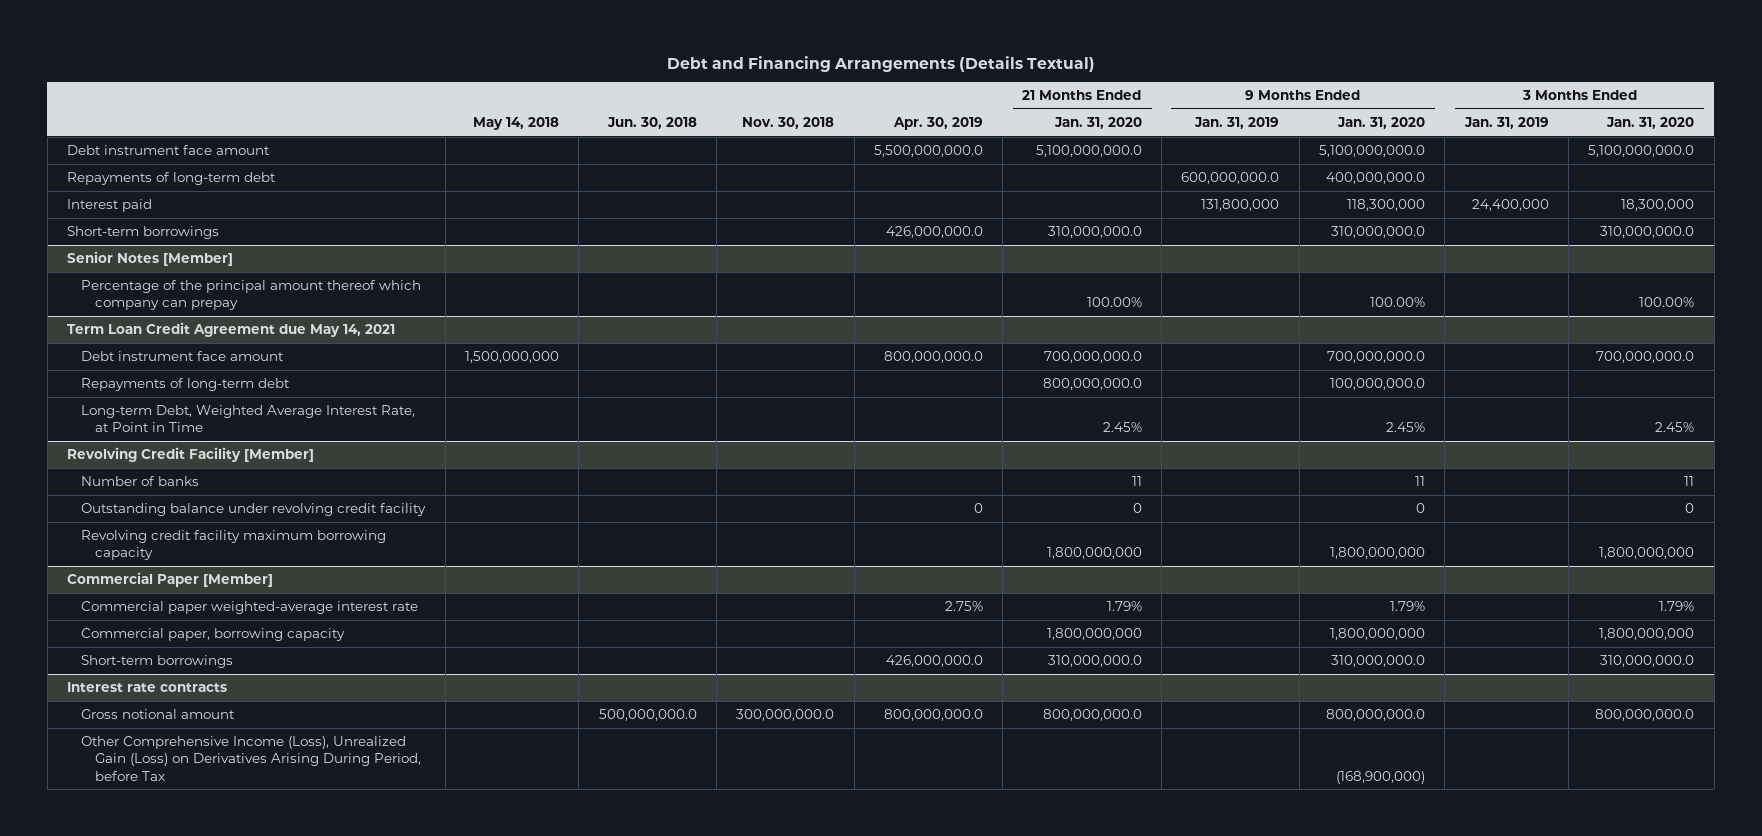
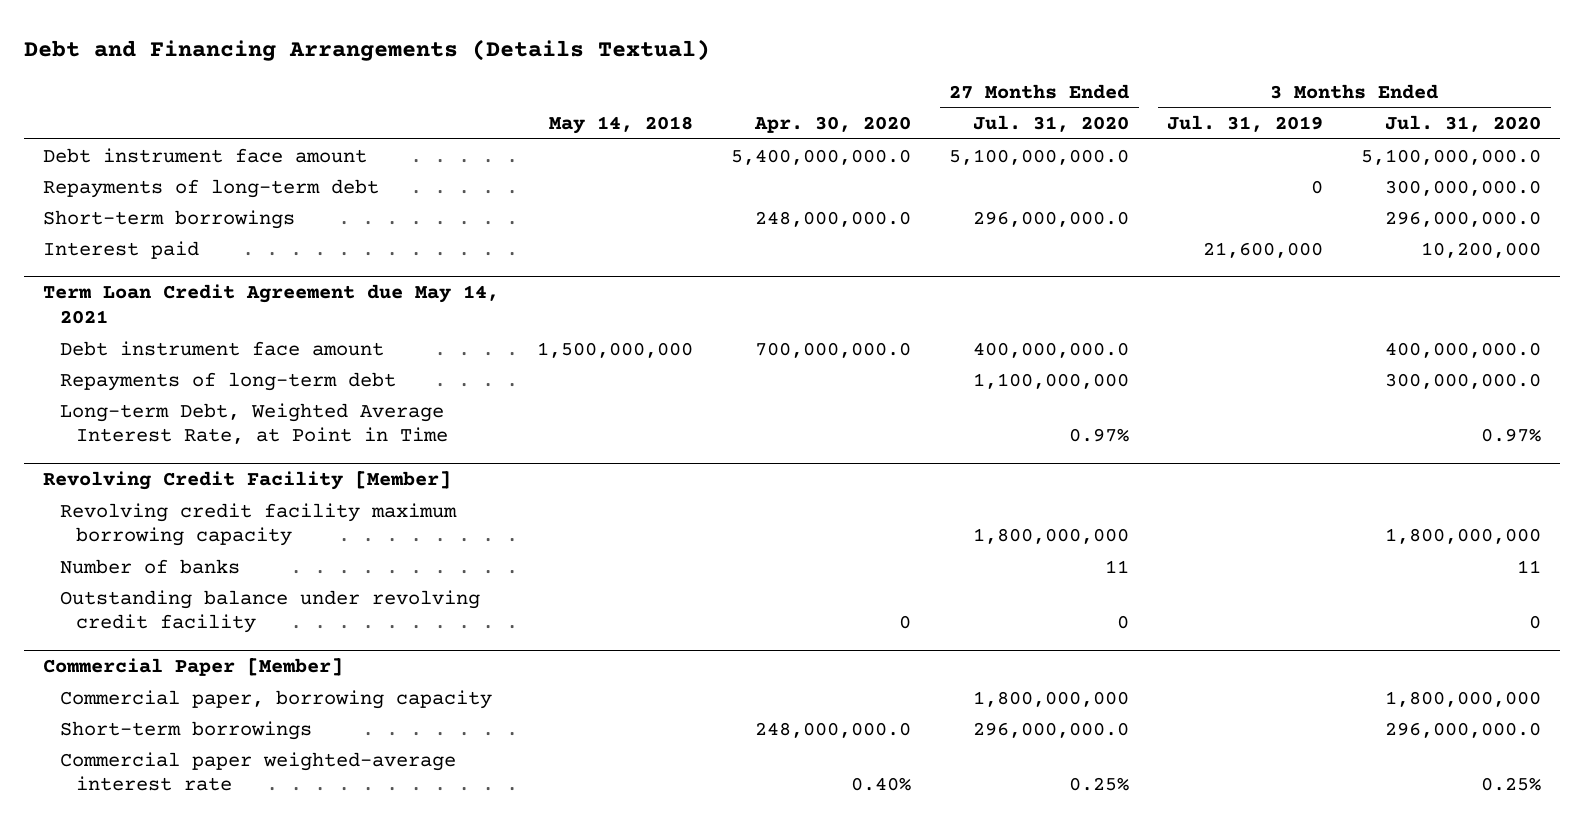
- | May 14, 2018 | Jun. 30, 2018 | Nov. 30, 2018 | Apr. 30, 2019 | 21 Months Ended Jan. 31, 2020 | 9 Months Ended Jan. 31, 2019 | 9 Months Ended Jan. 31, 2020 | 3 Months Ended Jan. 31, 2019 | 3 Months Ended Jan. 31, 2020
+ | May 14, 2018 | Apr. 30, 2020 | 27 Months Ended Jul. 31, 2020 | 3 Months Ended Jul. 31, 2019 | 3 Months Ended Jul. 31, 2020
- Senior Notes [Member]
- Percentage of the principal amount thereof which company can prepay | | | | | 100.00% | | 100.00% | | 100.00%
moved down: Interest paid | | | | 21,600,000 | 10,200,000
@ Revolving Credit Facility [Member]
moved up: Revolving credit facility maximum borrowing capacity | | | 1,800,000,000 | | 1,800,000,000
- Interest rate contracts
- Gross notional amount | | 500,000,000.0 | 300,000,000.0 | 800,000,000.0 | 800,000,000.0 | | 800,000,000.0 | | 800,000,000.0
- Other Comprehensive Income (Loss), Unrealized Gain (Loss) on Derivatives Arising During Period, before Tax | | | | | | | (168,900,000) | |
@ Commercial Paper [Member]
moved down: Commercial paper weighted-average interest rate | | 0.40% | 0.25% | | 0.25%

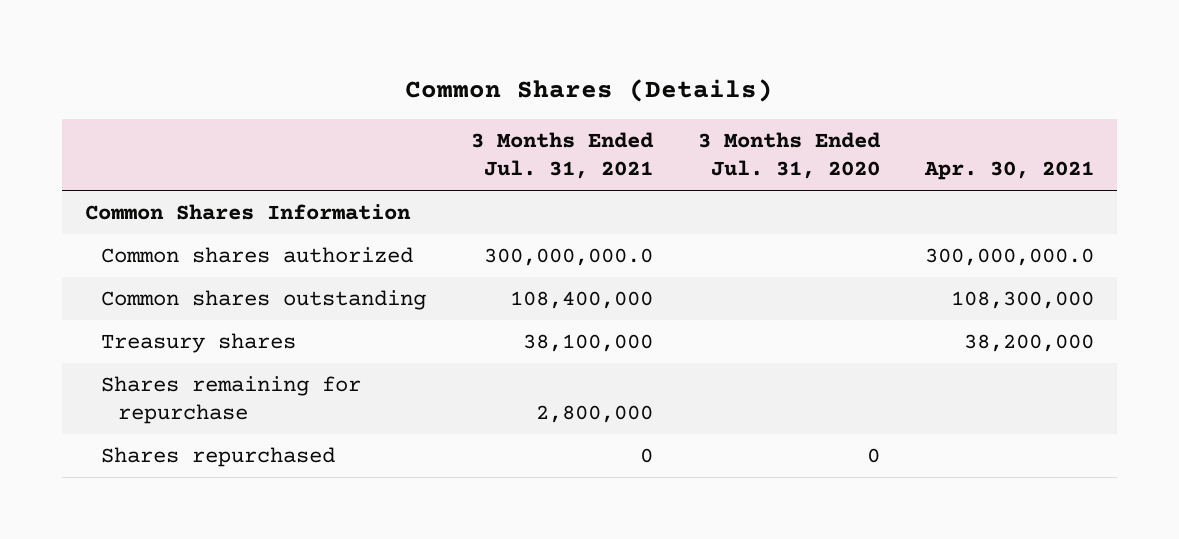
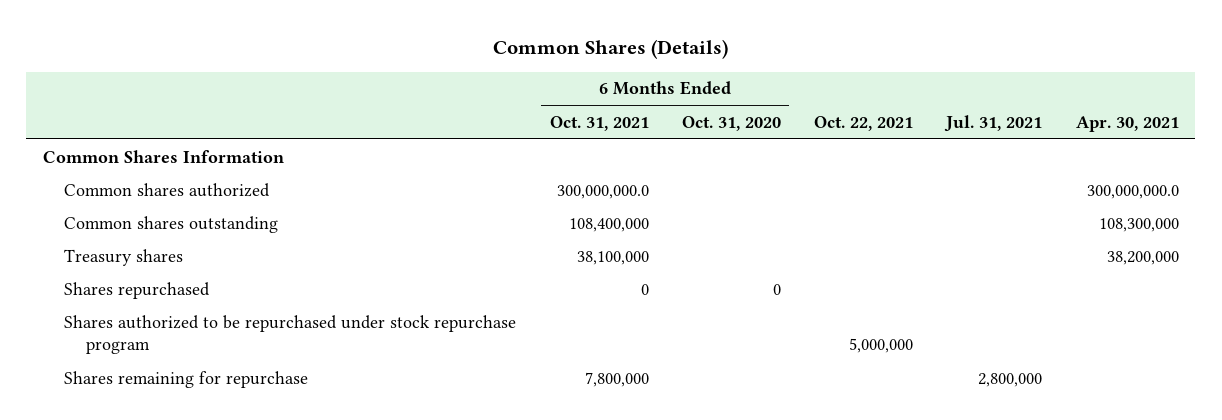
- | 3 Months Ended Jul. 31, 2021 | 3 Months Ended Jul. 31, 2020 | Apr. 30, 2021
+ | 6 Months Ended Oct. 31, 2021 | 6 Months Ended Oct. 31, 2020 | Oct. 22, 2021 | Jul. 31, 2021 | Apr. 30, 2021
+ Shares authorized to be repurchased under stock repurchase program | | | 5,000,000 | |
moved down: Shares remaining for repurchase | 7,800,000 | | | 2,800,000 |

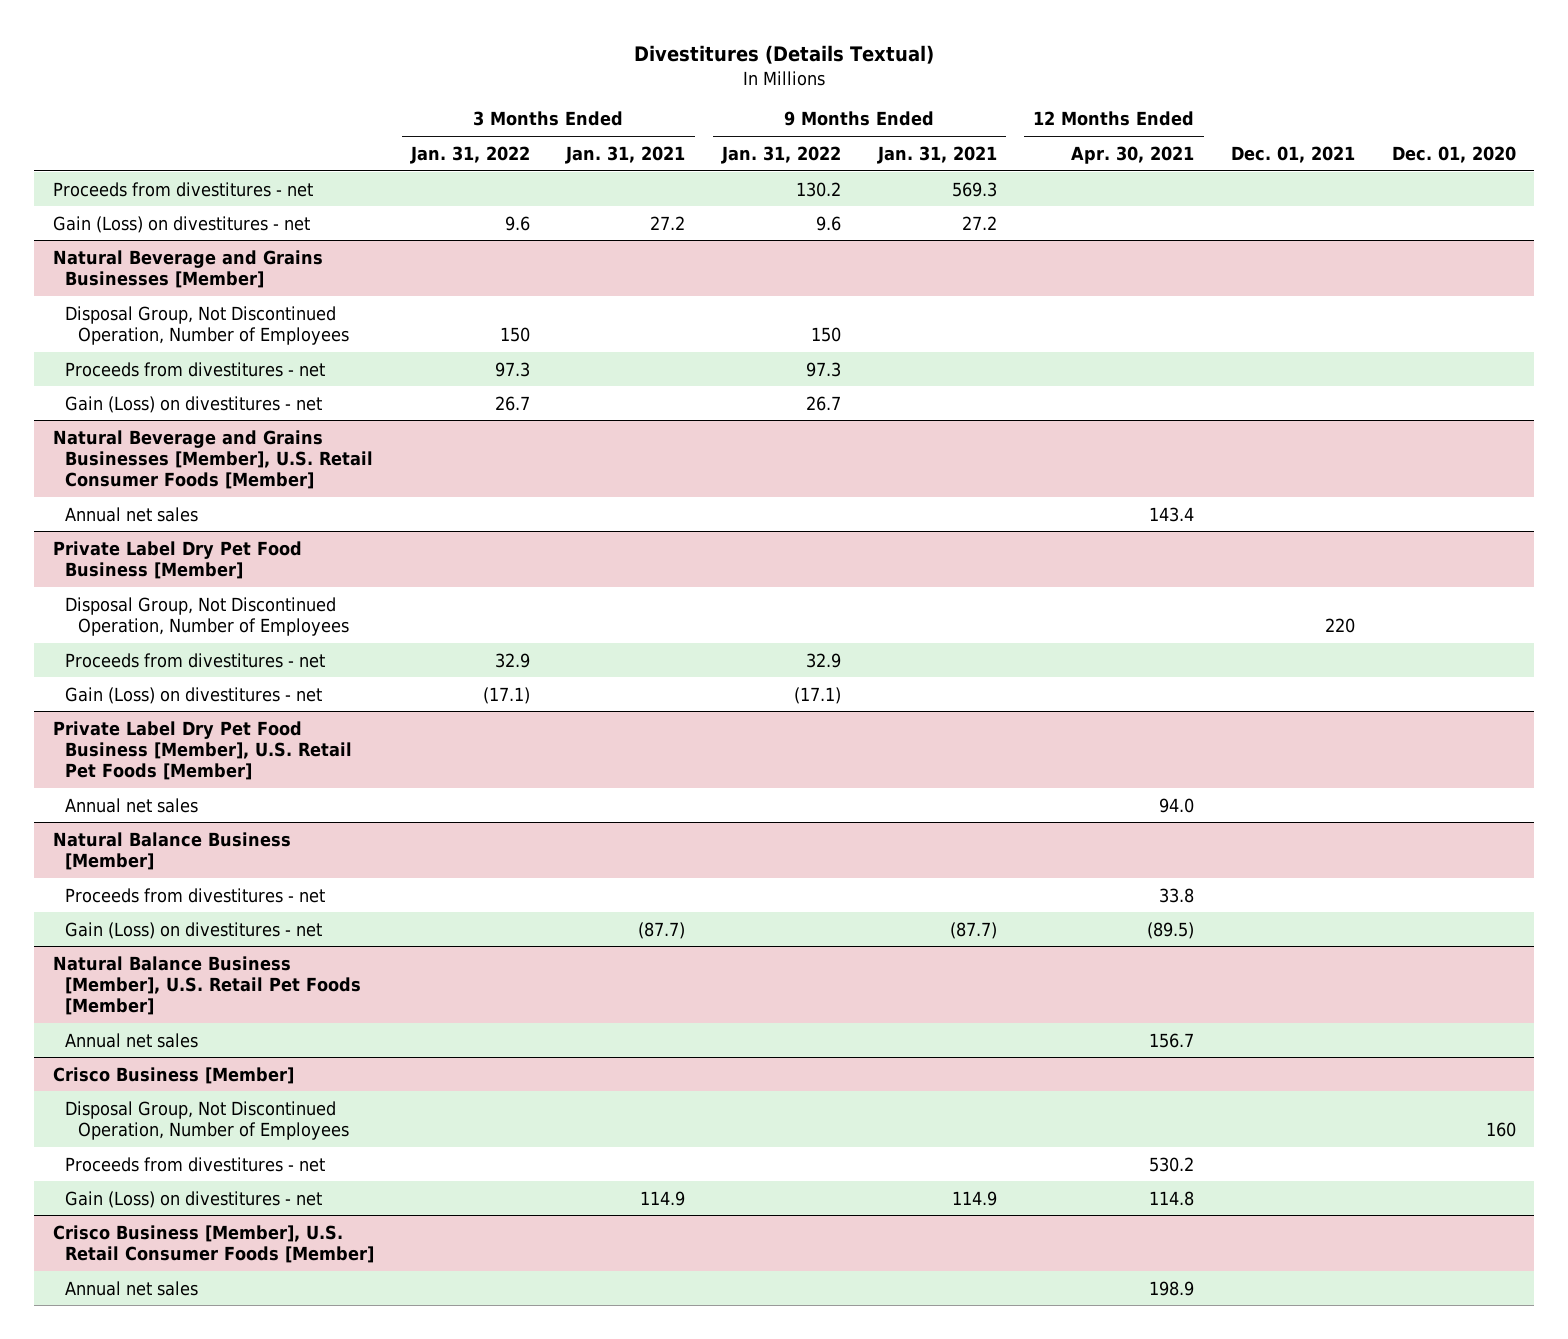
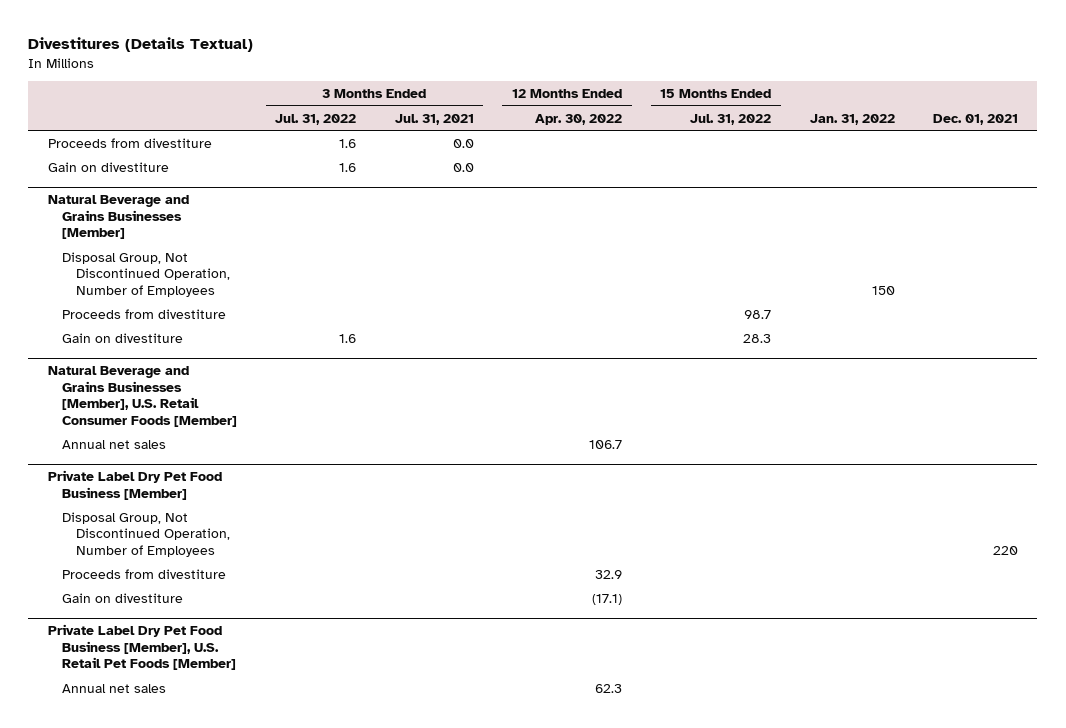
- | 3 Months Ended Jan. 31, 2022 | 3 Months Ended Jan. 31, 2021 | 9 Months Ended Jan. 31, 2022 | 9 Months Ended Jan. 31, 2021 | 12 Months Ended Apr. 30, 2021 | Dec. 01, 2021 | Dec. 01, 2020
+ | 3 Months Ended Jul. 31, 2022 | 3 Months Ended Jul. 31, 2021 | 12 Months Ended Apr. 30, 2022 | 15 Months Ended Jul. 31, 2022 | Jan. 31, 2022 | Dec. 01, 2021
- Proceeds from divestitures - net | | | 130.2 | 569.3 | | |
- Gain (Loss) on divestitures - net | 9.6 | 27.2 | 9.6 | 27.2 | | |
+ Proceeds from divestiture | 1.6 | 0.0 | | | |
+ Gain on divestiture | 1.6 | 0.0 | | | |
@ Natural Beverage and Grains Businesses [Member]
- Proceeds from divestitures - net | 97.3 | | 97.3 | | | |
- Gain (Loss) on divestitures - net | 26.7 | | 26.7 | | | |
+ Proceeds from divestiture | | | | 98.7 | |
+ Gain on divestiture | 1.6 | | | 28.3 | |
@ Private Label Dry Pet Food Business [Member]
- Proceeds from divestitures - net | 32.9 | | 32.9 | | | |
- Gain (Loss) on divestitures - net | (17.1) | | (17.1) | | | |
+ Proceeds from divestiture | | | 32.9 | | |
+ Gain on divestiture | | | (17.1) | | |
- Natural Balance Business [Member]
- Proceeds from divestitures - net | | | | | 33.8 | |
- Gain (Loss) on divestitures - net | | (87.7) | | (87.7) | (89.5) | |
- Natural Balance Business [Member], U.S. Retail Pet Foods [Member]
- Annual net sales | | | | | 156.7 | |
- Crisco Business [Member]
- Disposal Group, Not Discontinued Operation, Number of Employees | | | | | | | 160
- Proceeds from divestitures - net | | | | | 530.2 | |
- Gain (Loss) on divestitures - net | | 114.9 | | 114.9 | 114.8 | |
- Crisco Business [Member], U.S. Retail Consumer Foods [Member]
- Annual net sales | | | | | 198.9 | |

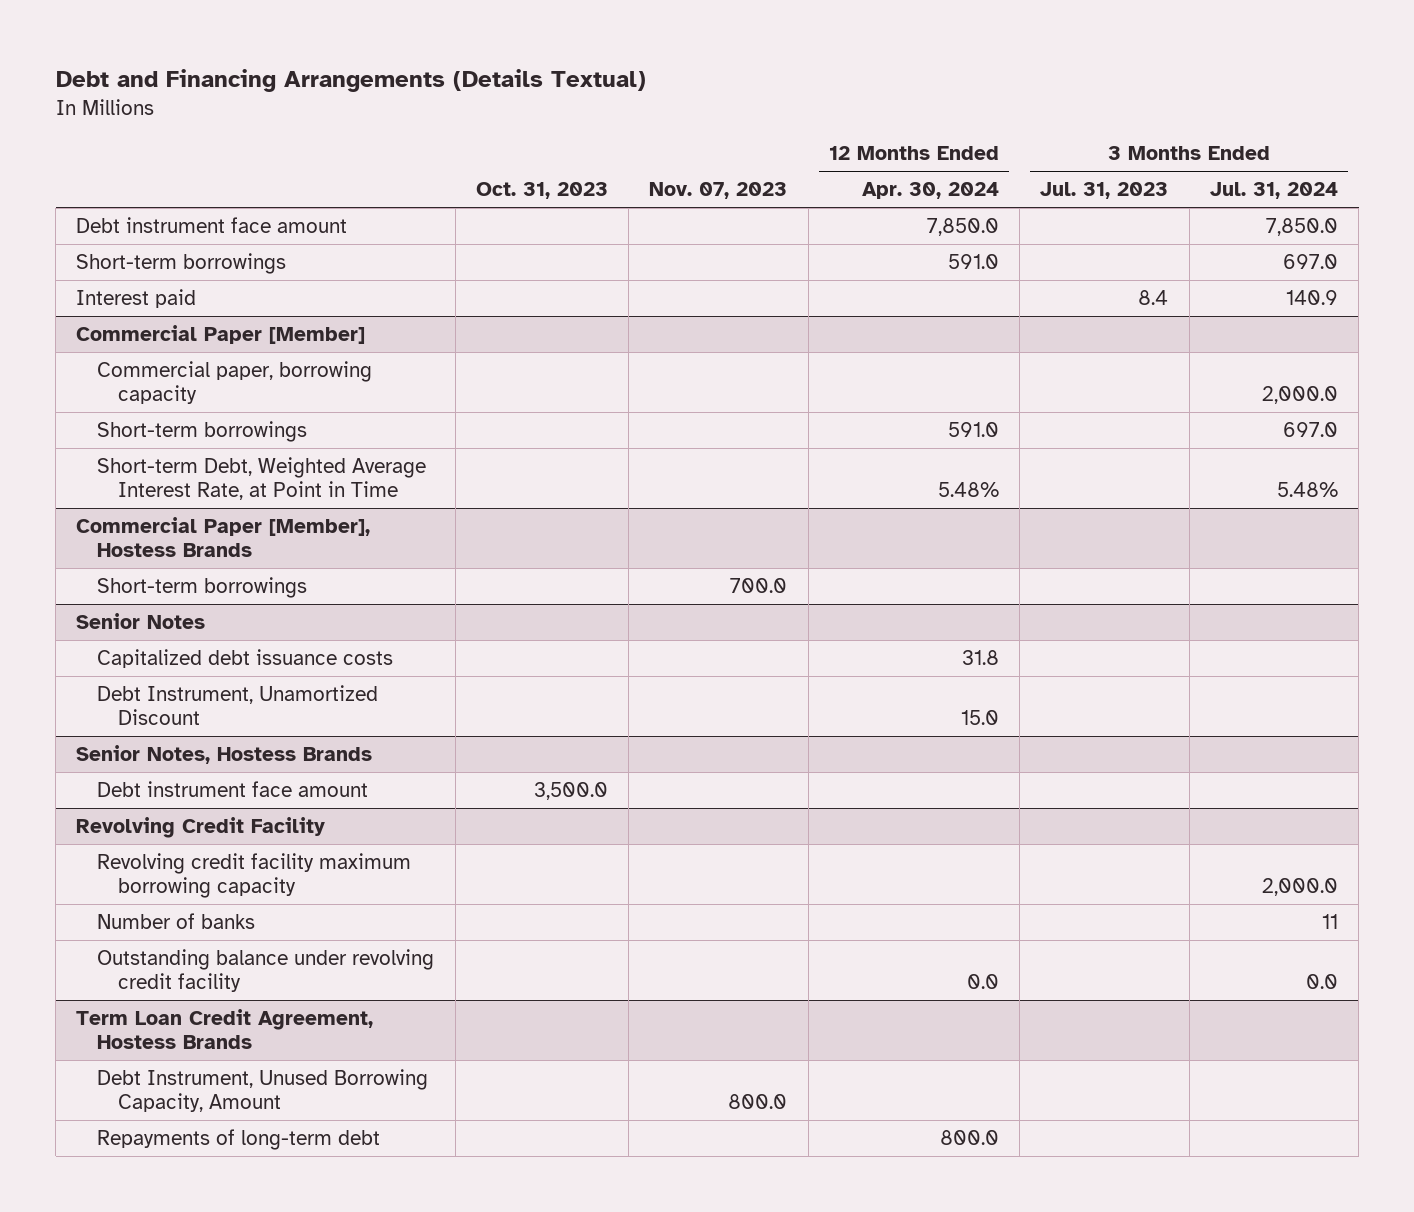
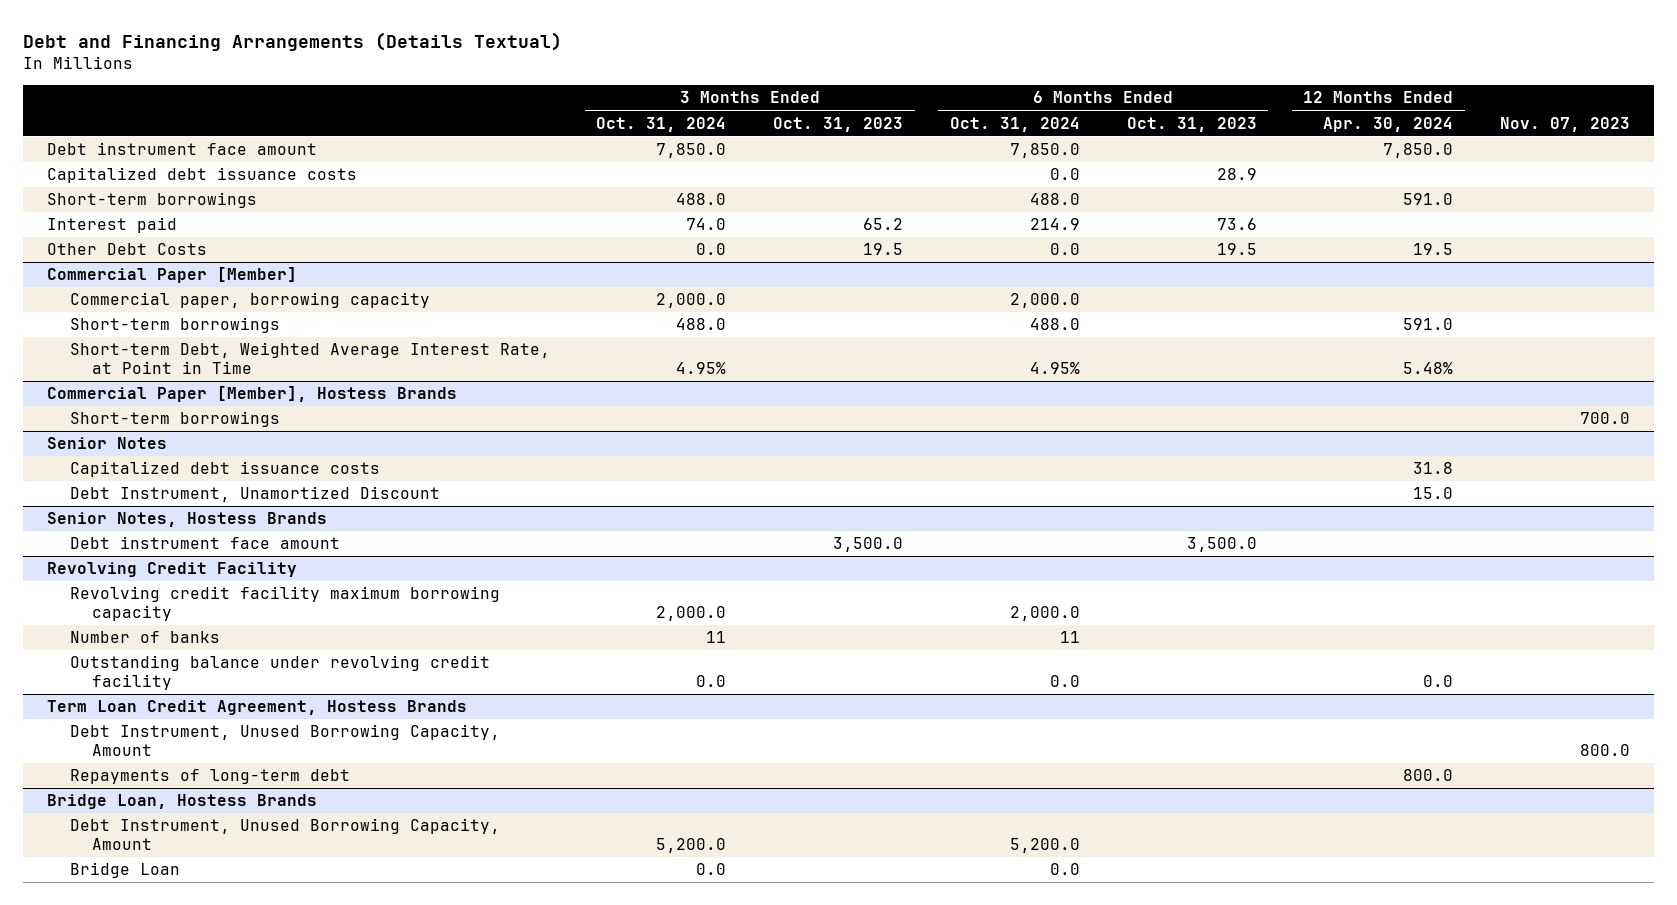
- | Oct. 31, 2023 | Nov. 07, 2023 | 12 Months Ended Apr. 30, 2024 | 3 Months Ended Jul. 31, 2023 | 3 Months Ended Jul. 31, 2024
+ | 3 Months Ended Oct. 31, 2024 | 3 Months Ended Oct. 31, 2023 | 6 Months Ended Oct. 31, 2024 | 6 Months Ended Oct. 31, 2023 | 12 Months Ended Apr. 30, 2024 | Nov. 07, 2023
+ Capitalized debt issuance costs | | | 0.0 | 28.9 | |
+ Other Debt Costs | 0.0 | 19.5 | 0.0 | 19.5 | 19.5 |
+ Bridge Loan, Hostess Brands
+ Debt Instrument, Unused Borrowing Capacity, Amount | 5,200.0 | | 5,200.0 | | |
+ Bridge Loan | 0.0 | | 0.0 | | |

